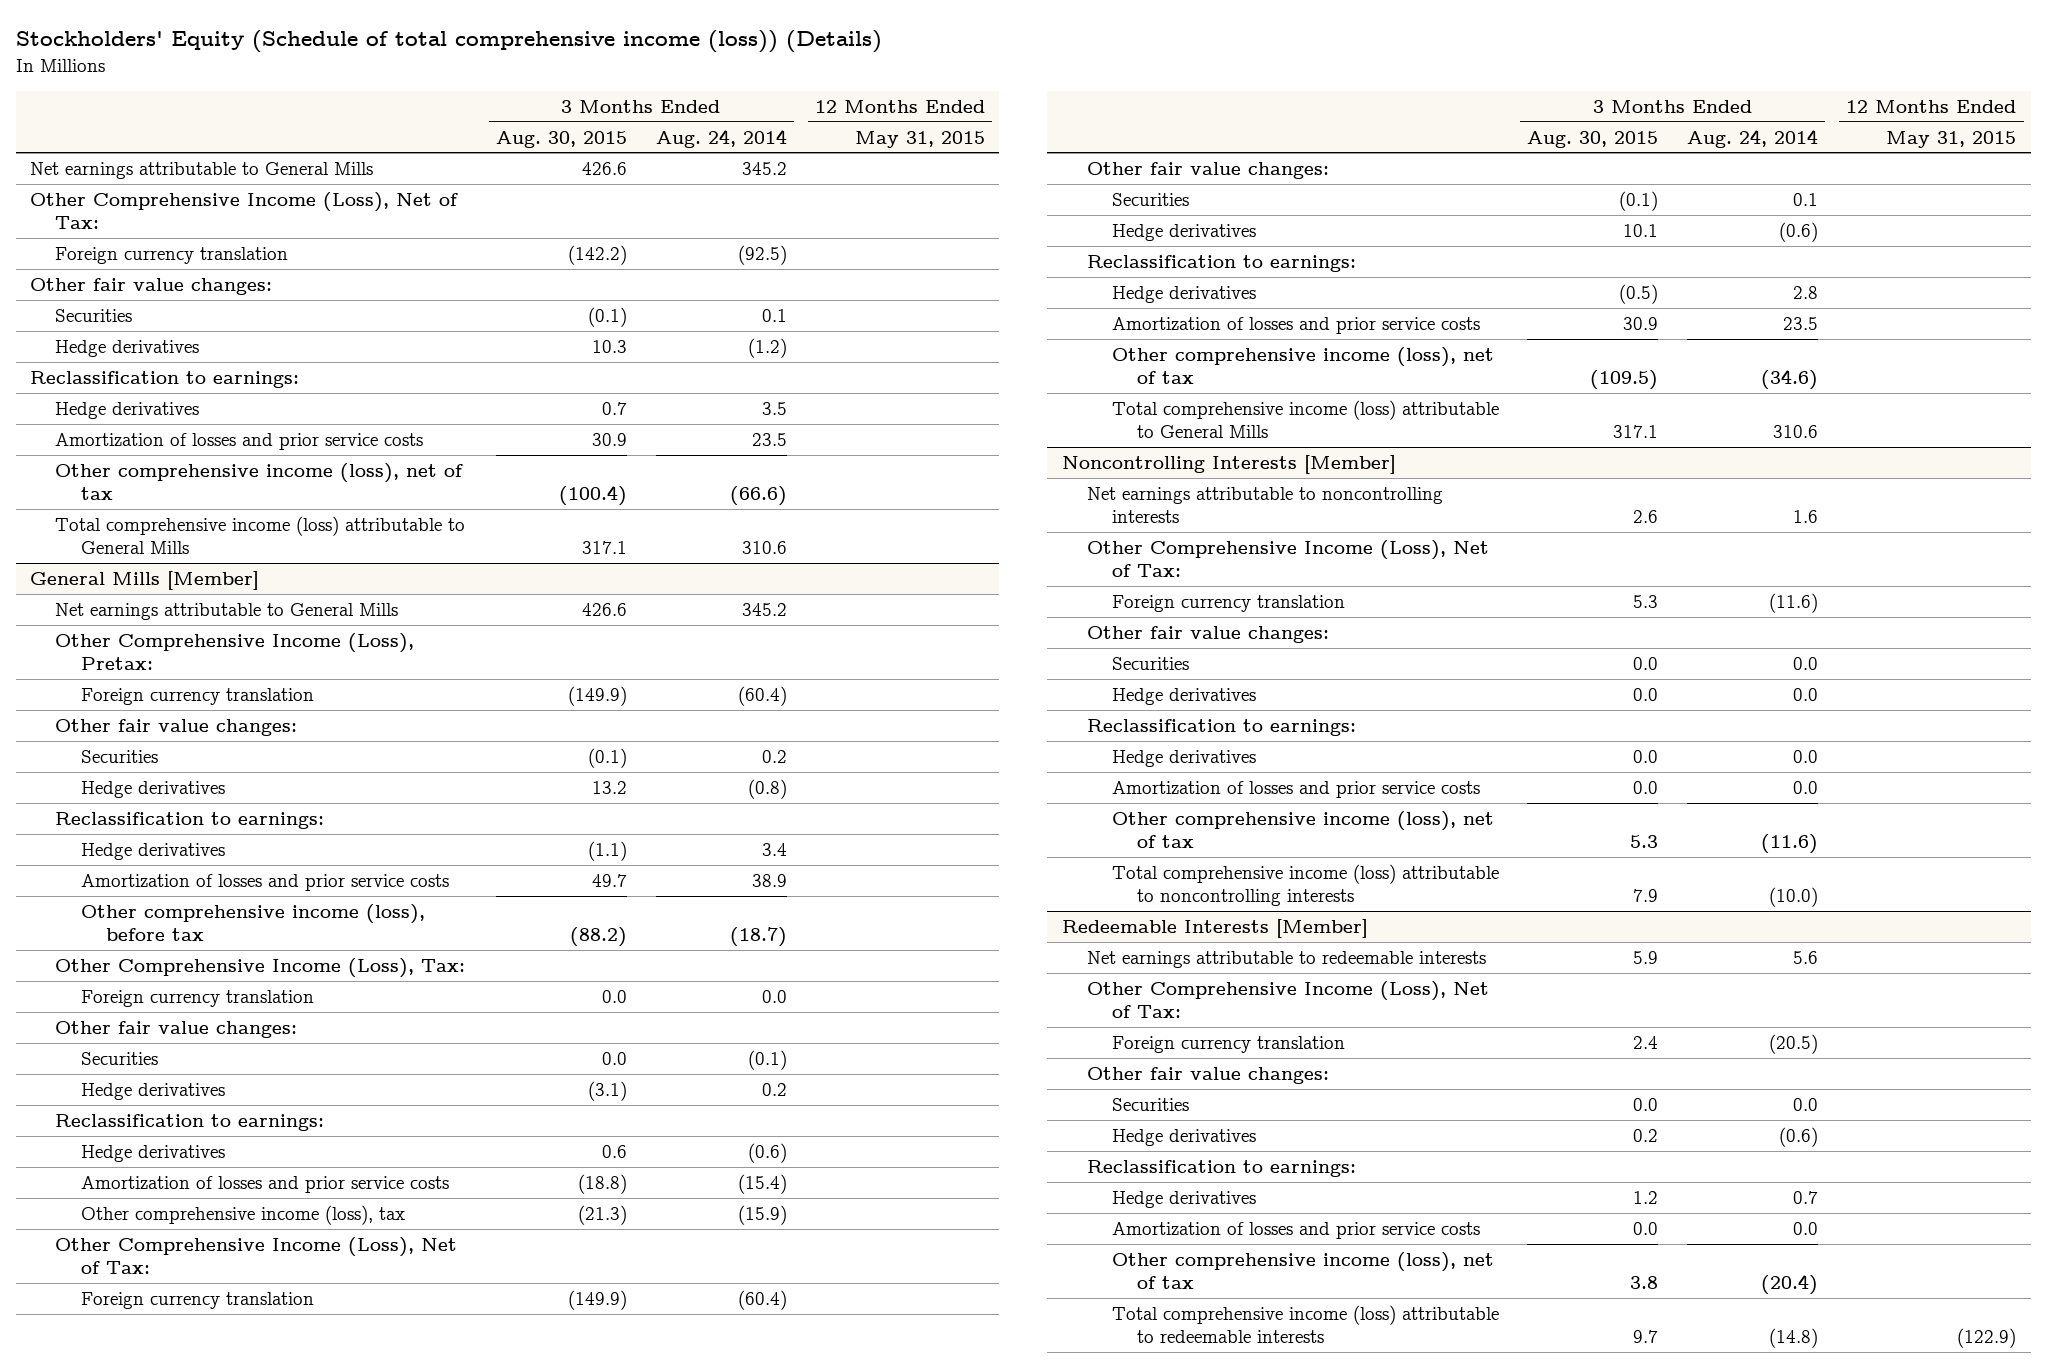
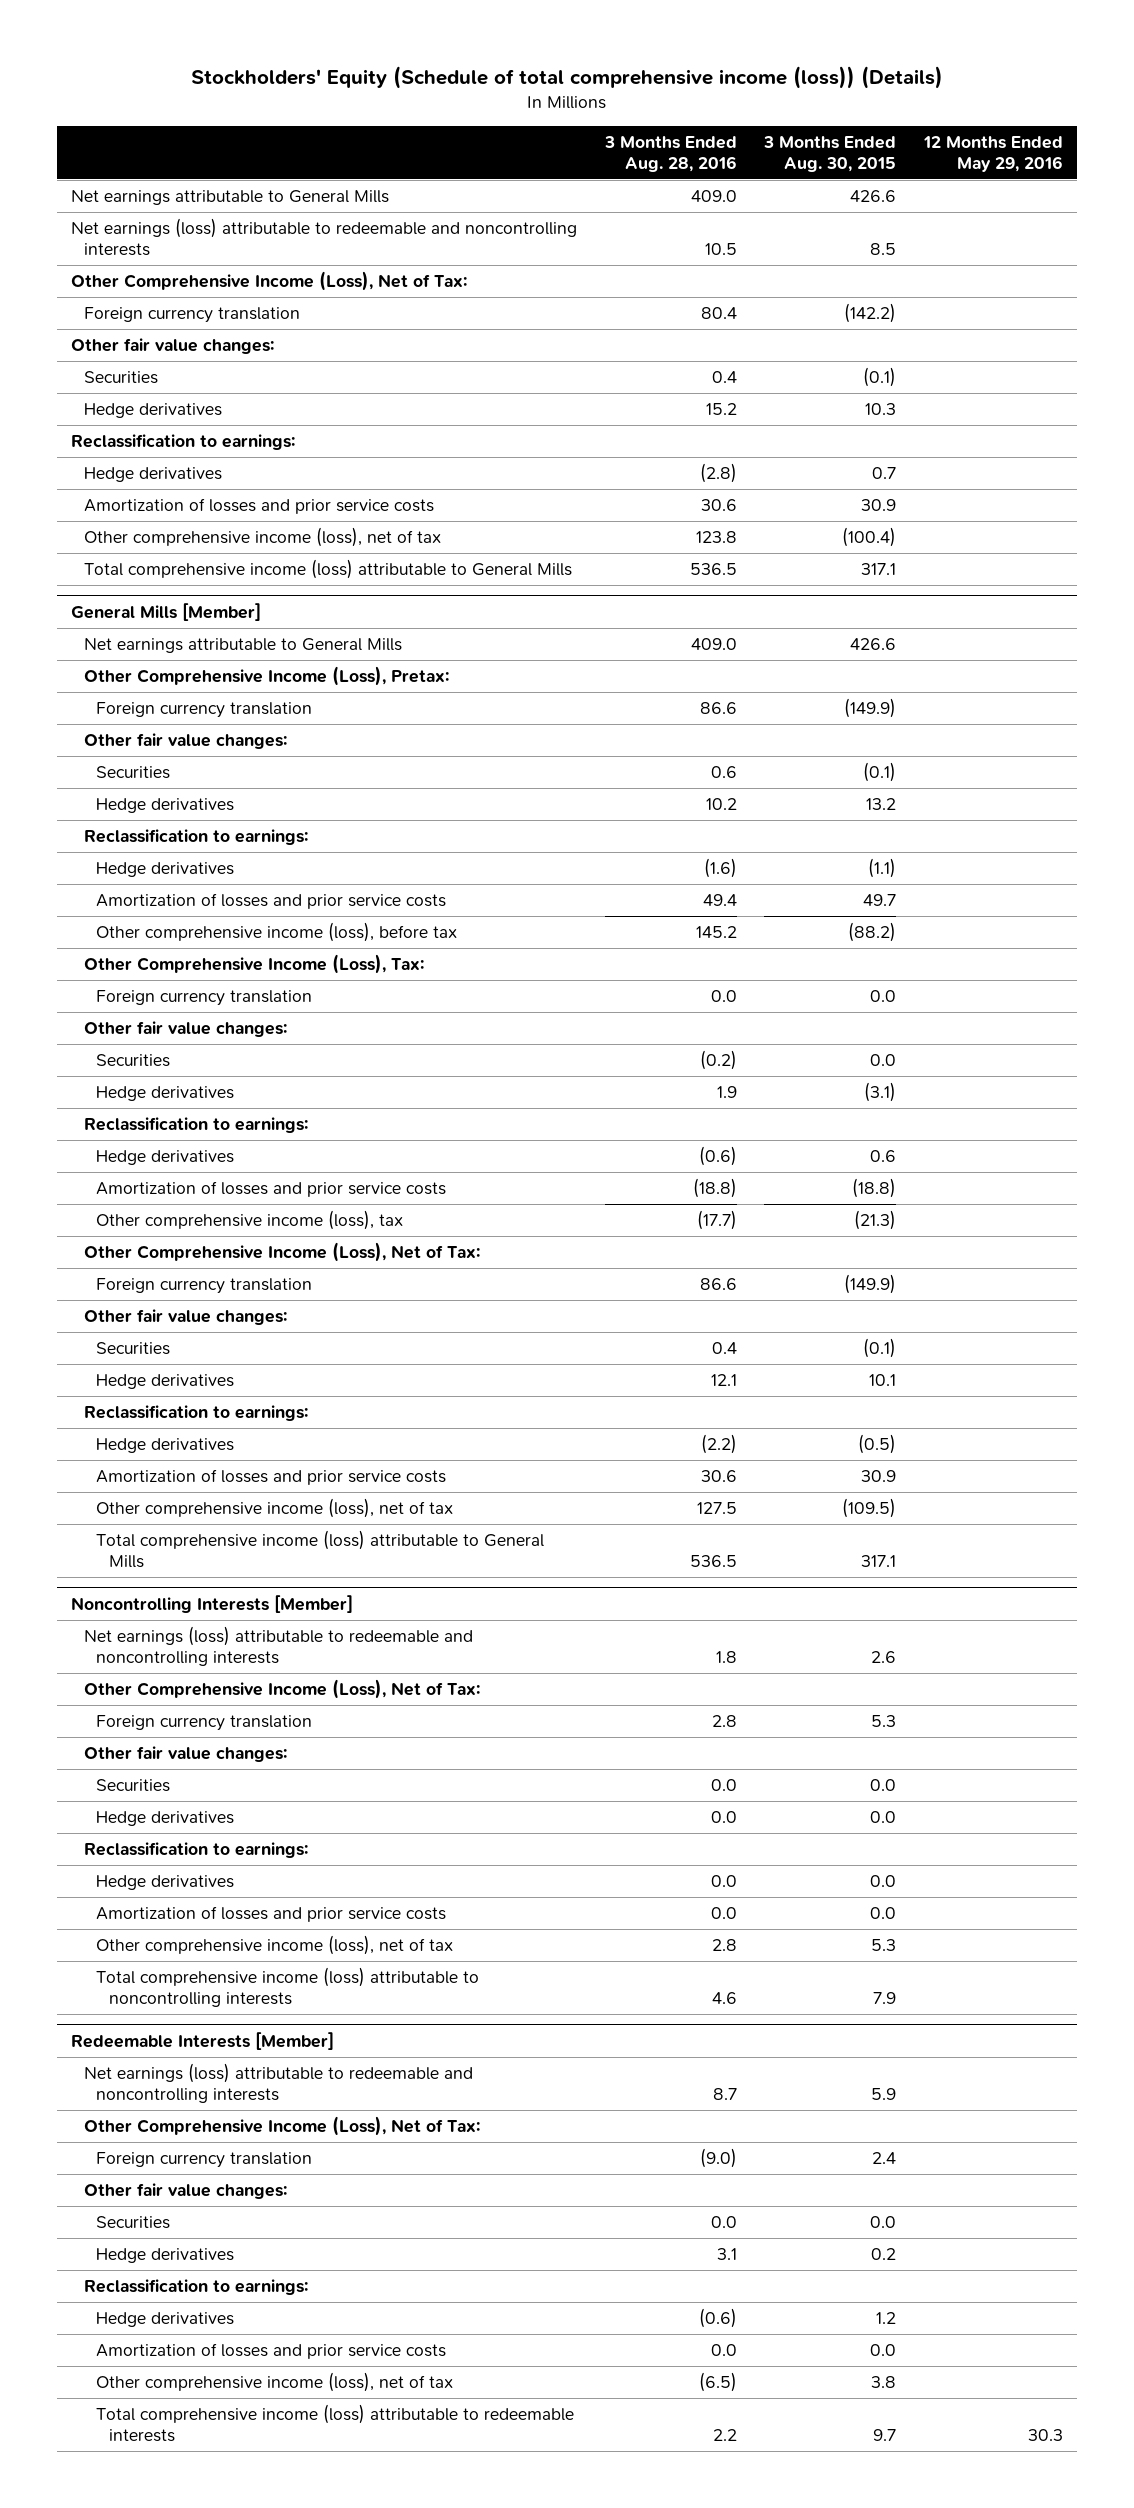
- | 3 Months Ended Aug. 30, 2015 | 3 Months Ended Aug. 24, 2014 | 12 Months Ended May 31, 2015
+ | 3 Months Ended Aug. 28, 2016 | 3 Months Ended Aug. 30, 2015 | 12 Months Ended May 29, 2016
+ Net earnings (loss) attributable to redeemable and noncontrolling interests | 10.5 | 8.5 |
@ Noncontrolling Interests [Member]
- Net earnings attributable to noncontrolling interests | 2.6 | 1.6 |
+ Net earnings (loss) attributable to redeemable and noncontrolling interests | 1.8 | 2.6 |
@ Redeemable Interests [Member]
- Net earnings attributable to redeemable interests | 5.9 | 5.6 |
+ Net earnings (loss) attributable to redeemable and noncontrolling interests | 8.7 | 5.9 |

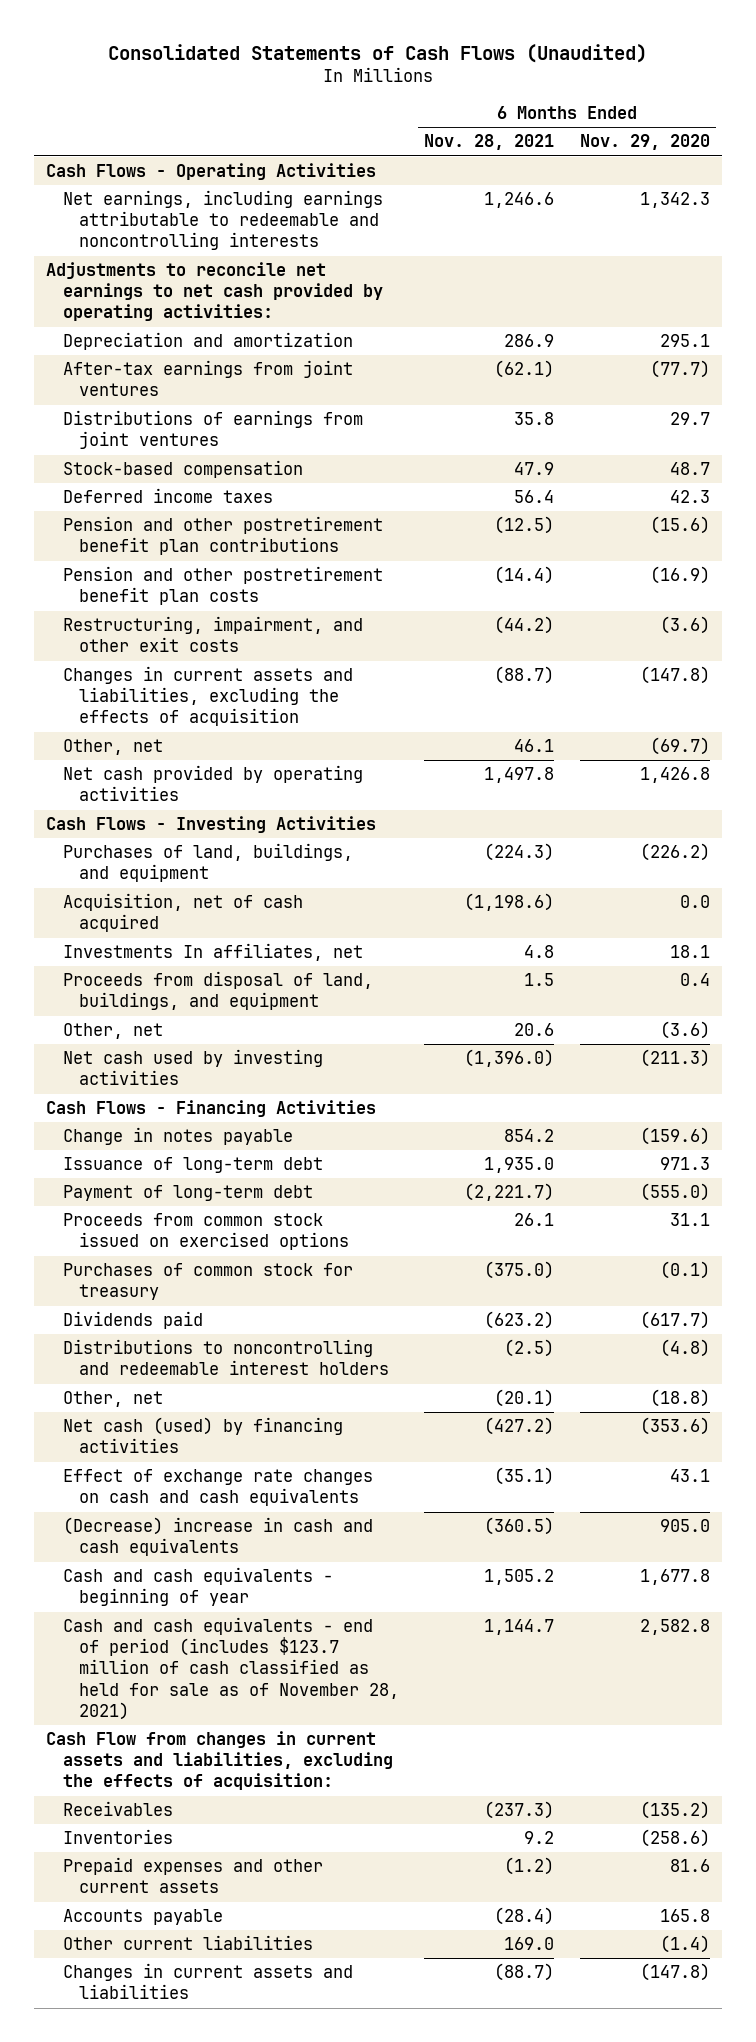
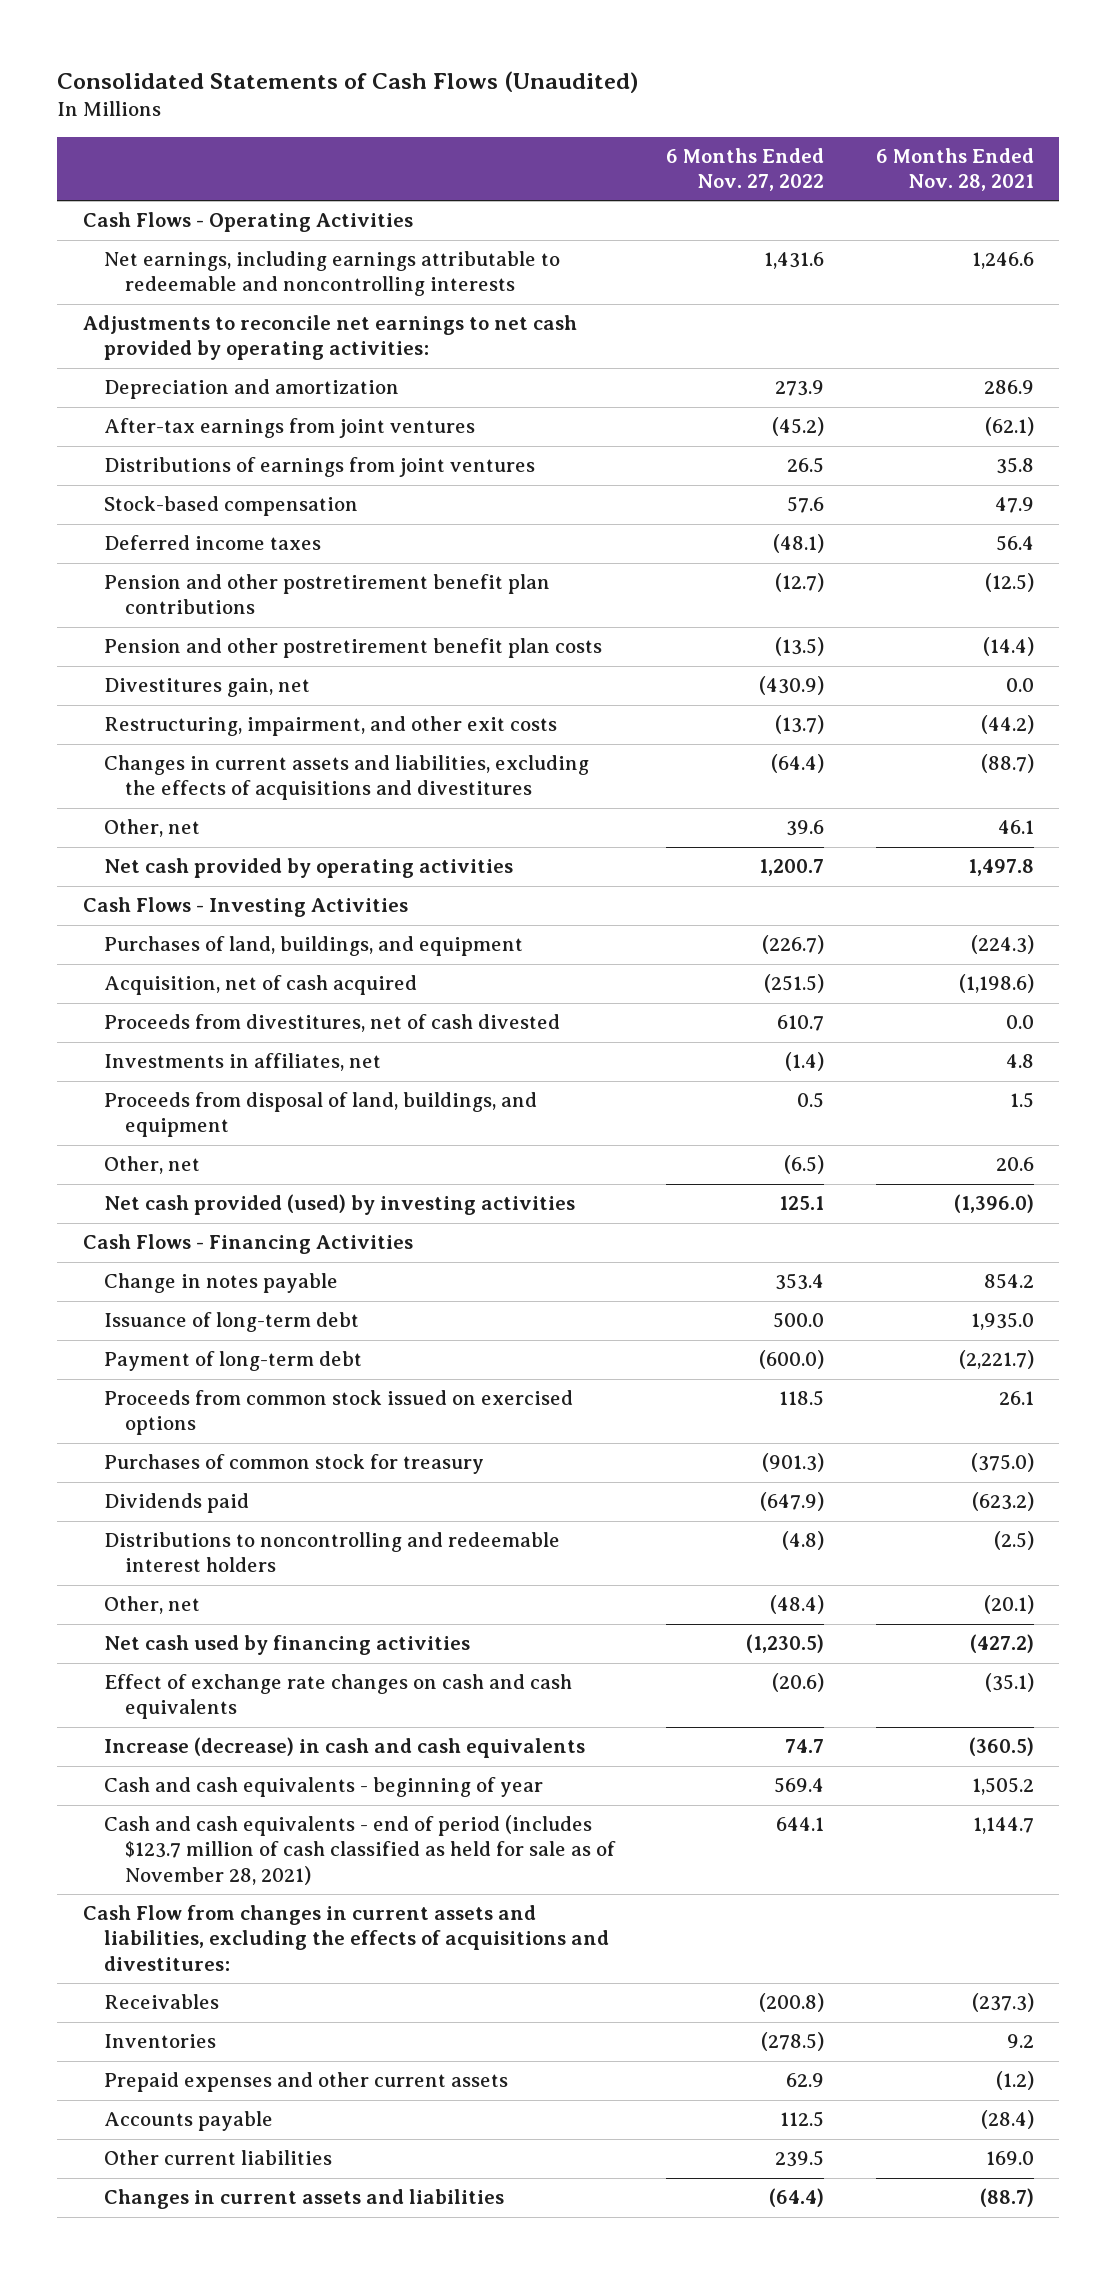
- | 6 Months Ended Nov. 28, 2021 | 6 Months Ended Nov. 29, 2020
+ | 6 Months Ended Nov. 27, 2022 | 6 Months Ended Nov. 28, 2021
+ Divestitures gain, net | (430.9) | 0.0
- Changes in current assets and liabilities, excluding the effects of acquisition | (88.7) | (147.8)
+ Changes in current assets and liabilities, excluding the effects of acquisitions and divestitures | (64.4) | (88.7)
- Investments In affiliates, net | 4.8 | 18.1
+ Proceeds from divestitures, net of cash divested | 610.7 | 0.0
+ Investments in affiliates, net | (1.4) | 4.8
- Net cash used by investing activities | (1,396.0) | (211.3)
+ Net cash provided (used) by investing activities | 125.1 | (1,396.0)
- Net cash (used) by financing activities | (427.2) | (353.6)
+ Net cash used by financing activities | (1,230.5) | (427.2)
- (Decrease) increase in cash and cash equivalents | (360.5) | 905.0
+ Increase (decrease) in cash and cash equivalents | 74.7 | (360.5)
- Cash Flow from changes in current assets and liabilities, excluding the effects of acquisition:
+ Cash Flow from changes in current assets and liabilities, excluding the effects of acquisitions and divestitures:

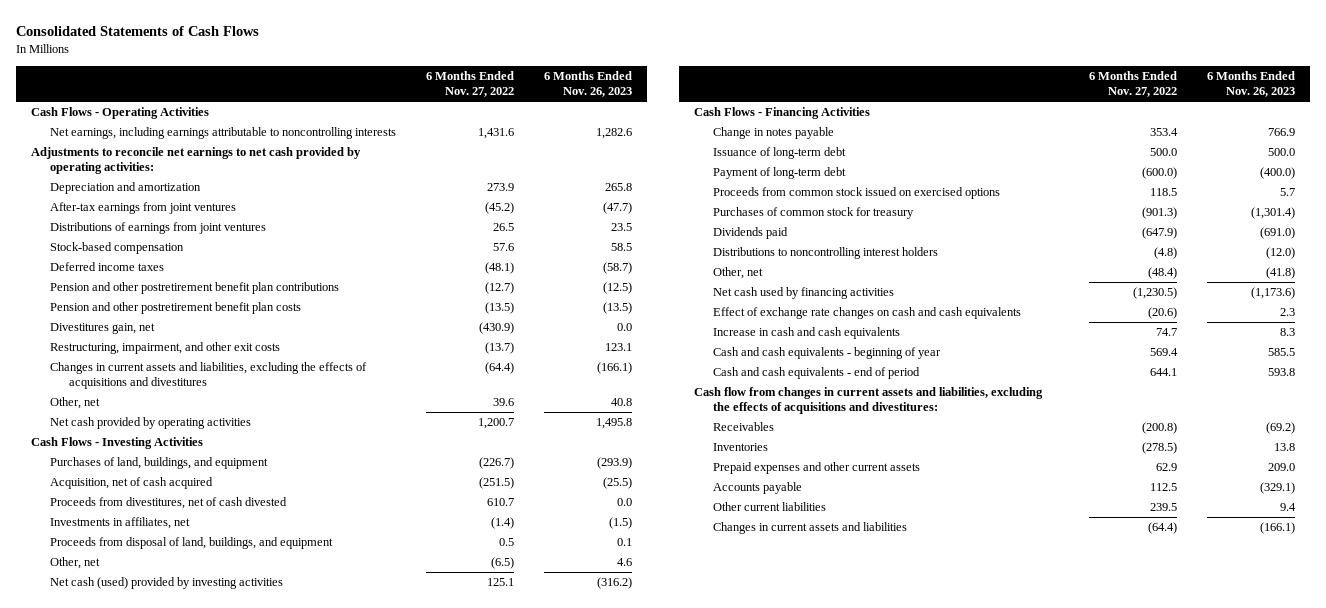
- Consolidated Statements of Cash Flows (Unaudited)
+ Consolidated Statements of Cash Flows
- | 6 Months Ended Nov. 27, 2022 | 6 Months Ended Nov. 28, 2021
+ | 6 Months Ended Nov. 27, 2022 | 6 Months Ended Nov. 26, 2023
- Net earnings, including earnings attributable to redeemable and noncontrolling interests | 1,431.6 | 1,246.6
+ Net earnings, including earnings attributable to noncontrolling interests | 1,431.6 | 1,282.6
- Net cash provided (used) by investing activities | 125.1 | (1,396.0)
+ Net cash (used) provided by investing activities | 125.1 | (316.2)
- Distributions to noncontrolling and redeemable interest holders | (4.8) | (2.5)
+ Distributions to noncontrolling interest holders | (4.8) | (12.0)
- Increase (decrease) in cash and cash equivalents | 74.7 | (360.5)
+ Increase in cash and cash equivalents | 74.7 | 8.3
- Cash and cash equivalents - end of period (includes $123.7 million of cash classified as held for sale as of November 28, 2021) | 644.1 | 1,144.7
- Cash Flow from changes in current assets and liabilities, excluding the effects of acquisitions and divestitures:
+ Cash and cash equivalents - end of period | 644.1 | 593.8
+ Cash flow from changes in current assets and liabilities, excluding the effects of acquisitions and divestitures:

